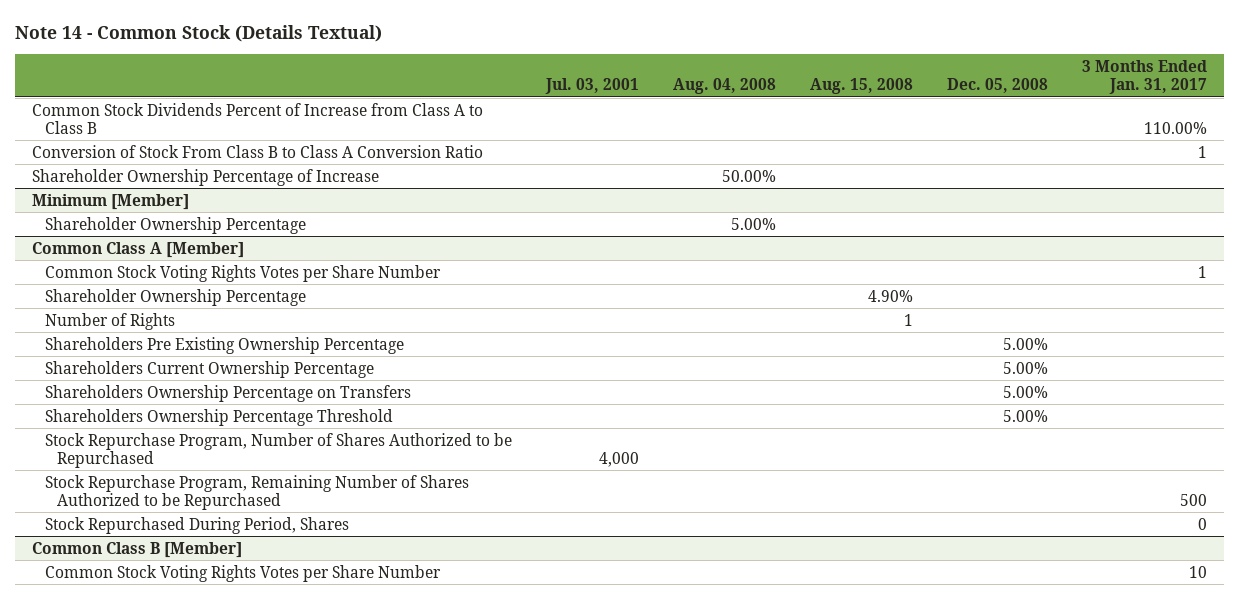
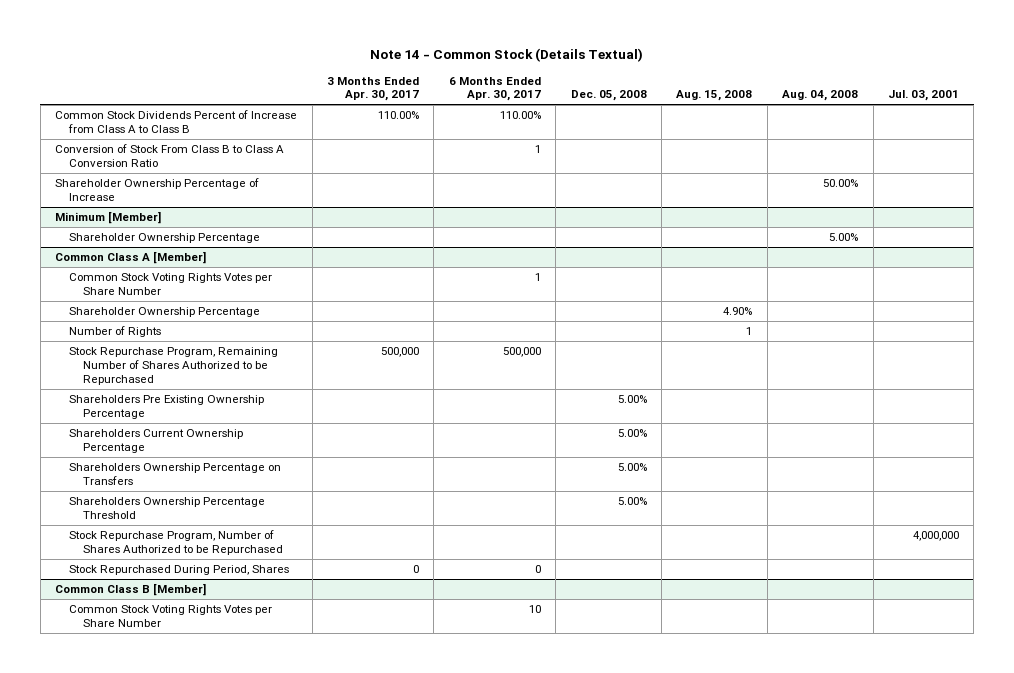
- | Jul. 03, 2001 | Aug. 04, 2008 | Aug. 15, 2008 | Dec. 05, 2008 | 3 Months Ended Jan. 31, 2017
+ | 3 Months Ended Apr. 30, 2017 | 6 Months Ended Apr. 30, 2017 | Dec. 05, 2008 | Aug. 15, 2008 | Aug. 04, 2008 | Jul. 03, 2001
@ Common Class A [Member]
moved up: Stock Repurchase Program, Remaining Number of Shares Authorized to be Repurchased | 500,000 | 500,000 | | | |
- Stock Repurchase Program, Number of Shares Authorized to be Repurchased | 4,000 | | | |
+ Stock Repurchase Program, Number of Shares Authorized to be Repurchased | | | | | | 4,000,000

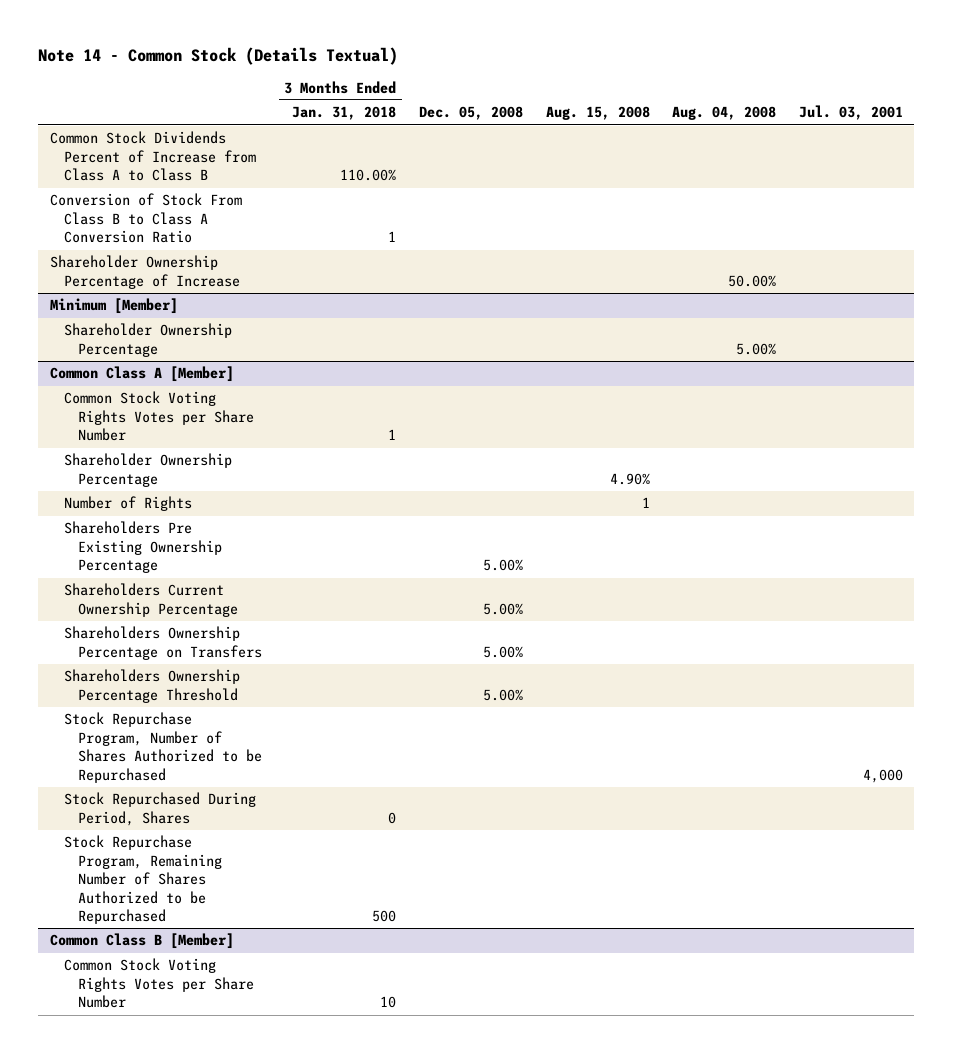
- | 3 Months Ended Apr. 30, 2017 | 6 Months Ended Apr. 30, 2017 | Dec. 05, 2008 | Aug. 15, 2008 | Aug. 04, 2008 | Jul. 03, 2001
+ | 3 Months Ended Jan. 31, 2018 | Dec. 05, 2008 | Aug. 15, 2008 | Aug. 04, 2008 | Jul. 03, 2001
@ Common Class A [Member]
- Stock Repurchase Program, Number of Shares Authorized to be Repurchased | | | | | | 4,000,000
+ Stock Repurchase Program, Number of Shares Authorized to be Repurchased | | | | | 4,000
moved down: Stock Repurchase Program, Remaining Number of Shares Authorized to be Repurchased | 500 | | | |

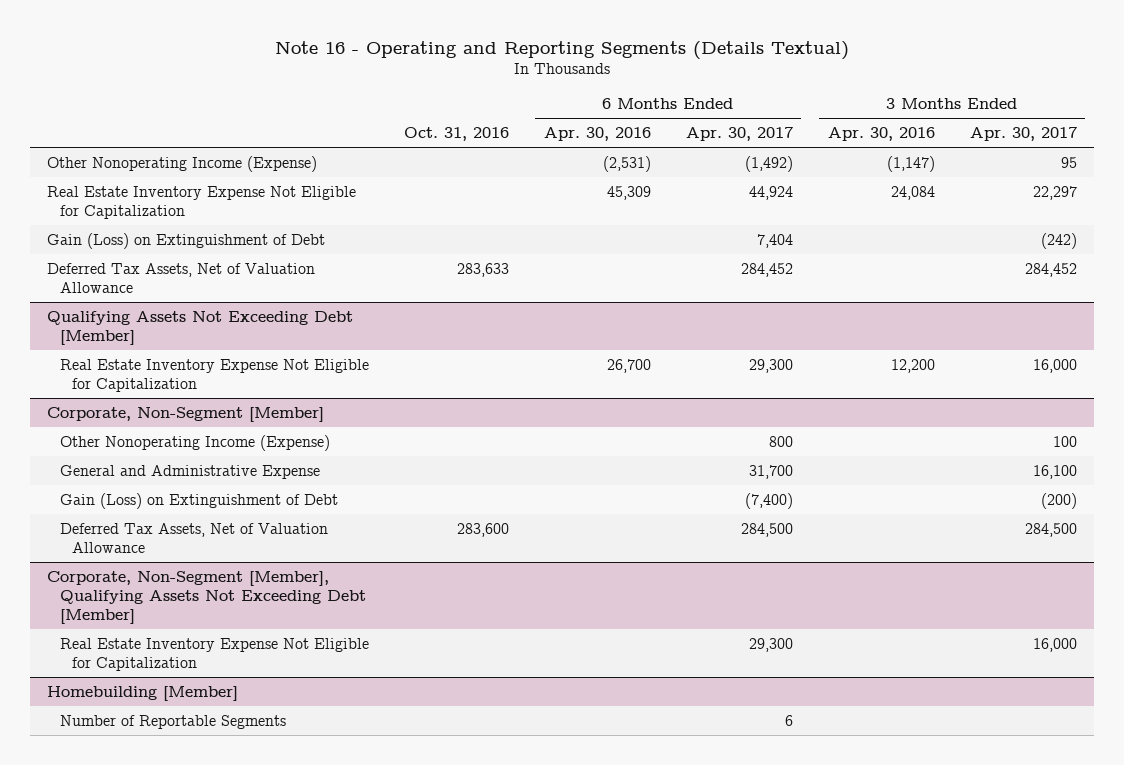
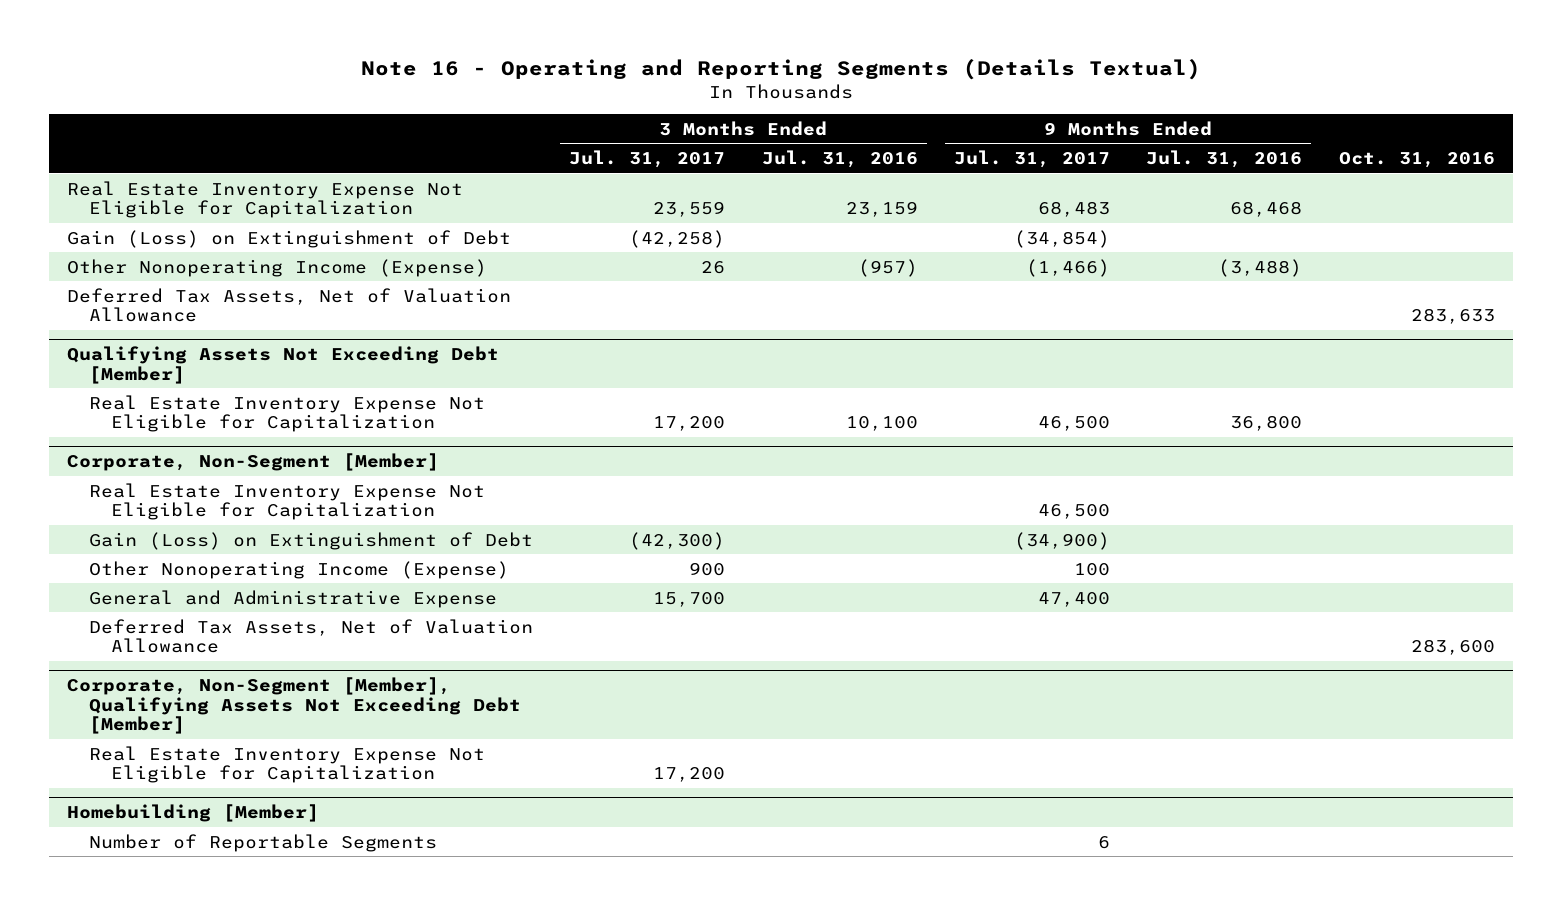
- | Oct. 31, 2016 | 6 Months Ended Apr. 30, 2016 | 6 Months Ended Apr. 30, 2017 | 3 Months Ended Apr. 30, 2016 | 3 Months Ended Apr. 30, 2017
+ | 3 Months Ended Jul. 31, 2017 | 3 Months Ended Jul. 31, 2016 | 9 Months Ended Jul. 31, 2017 | 9 Months Ended Jul. 31, 2016 | Oct. 31, 2016
moved down: Other Nonoperating Income (Expense) | 26 | (957) | (1,466) | (3,488) |
@ Corporate, Non-Segment [Member]
+ Real Estate Inventory Expense Not Eligible for Capitalization | | | 46,500 | |
moved up: Gain (Loss) on Extinguishment of Debt | (42,300) | | (34,900) | |

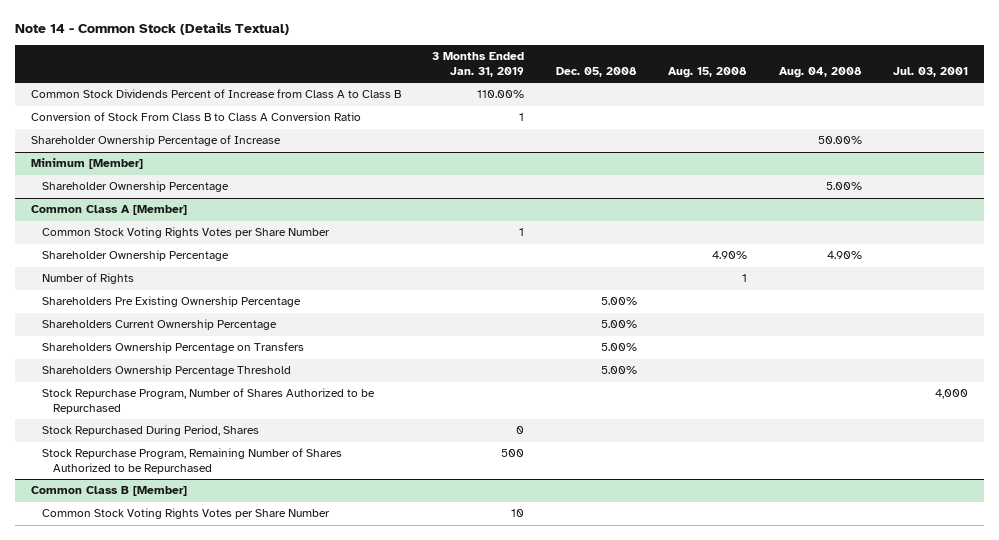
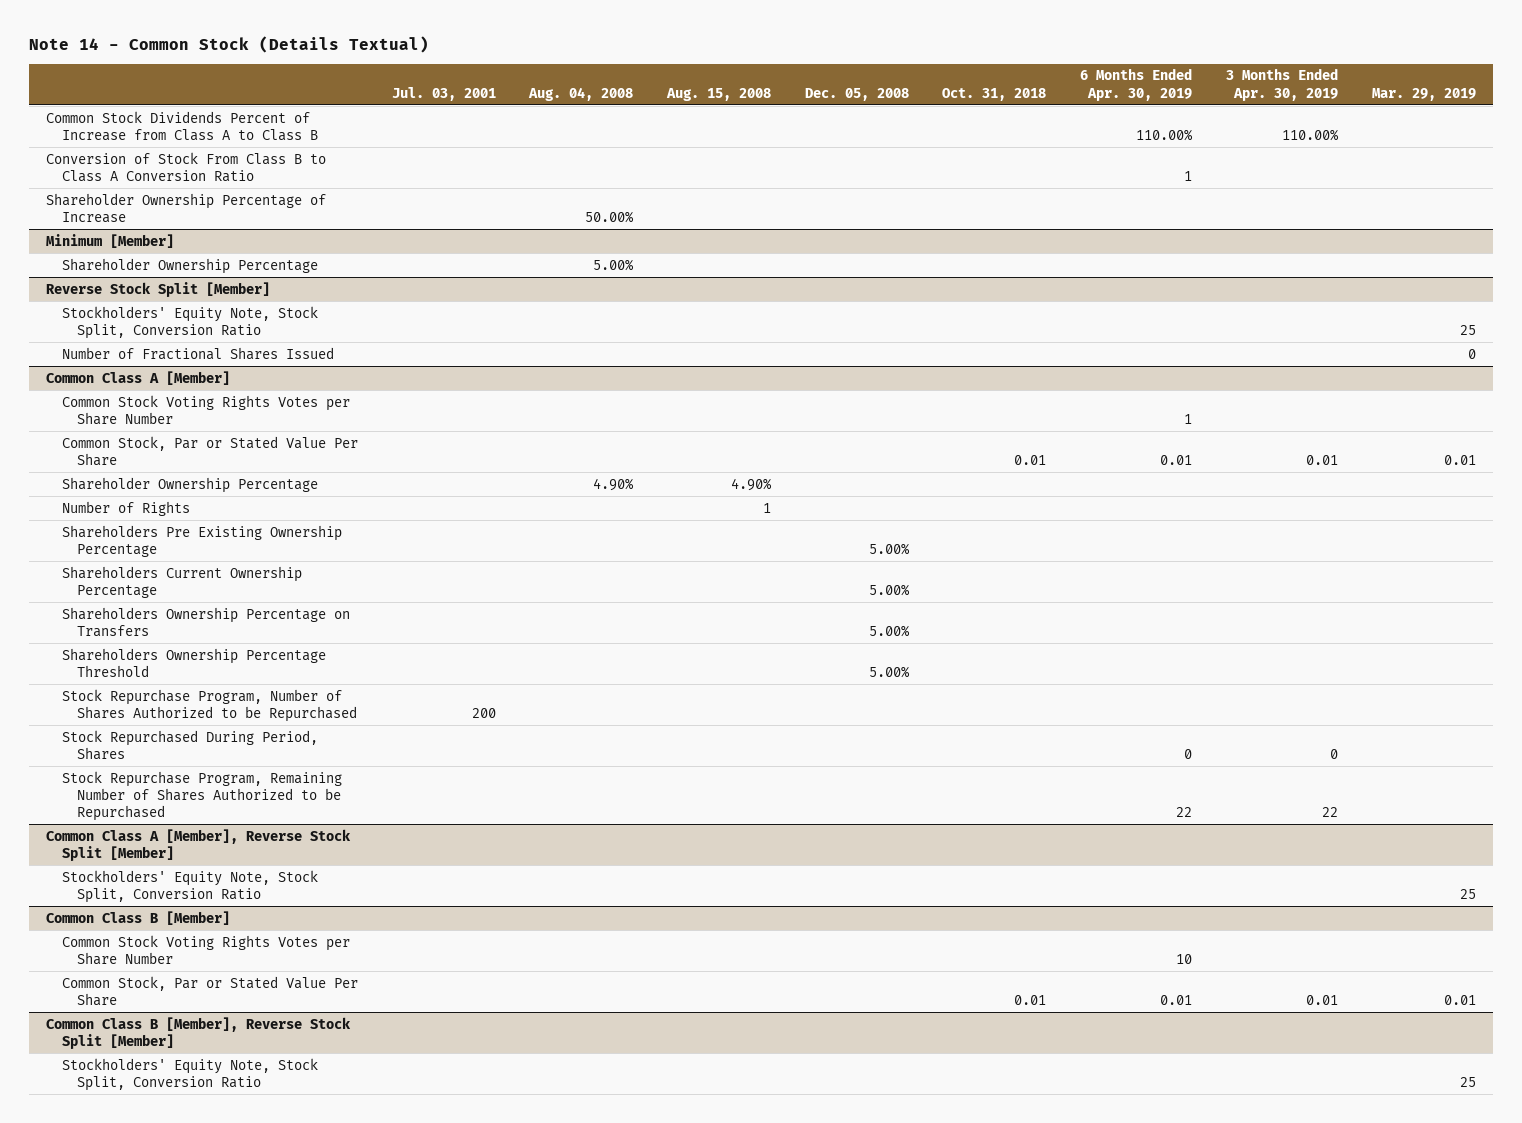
- | 3 Months Ended Jan. 31, 2019 | Dec. 05, 2008 | Aug. 15, 2008 | Aug. 04, 2008 | Jul. 03, 2001
+ | Jul. 03, 2001 | Aug. 04, 2008 | Aug. 15, 2008 | Dec. 05, 2008 | Oct. 31, 2018 | 6 Months Ended Apr. 30, 2019 | 3 Months Ended Apr. 30, 2019 | Mar. 29, 2019
+ Reverse Stock Split [Member]
+ Stockholders' Equity Note, Stock Split, Conversion Ratio | | | | | | | | 25
+ Number of Fractional Shares Issued | | | | | | | | 0
@ Common Class A [Member]
+ Common Stock, Par or Stated Value Per Share | | | | | 0.01 | 0.01 | 0.01 | 0.01
- Stock Repurchase Program, Number of Shares Authorized to be Repurchased | | | | | 4,000
+ Stock Repurchase Program, Number of Shares Authorized to be Repurchased | 200 | | | | | | |
+ Common Class A [Member], Reverse Stock Split [Member]
+ Stockholders' Equity Note, Stock Split, Conversion Ratio | | | | | | | | 25
@ Common Class B [Member]
+ Common Stock, Par or Stated Value Per Share | | | | | 0.01 | 0.01 | 0.01 | 0.01
+ Common Class B [Member], Reverse Stock Split [Member]
+ Stockholders' Equity Note, Stock Split, Conversion Ratio | | | | | | | | 25

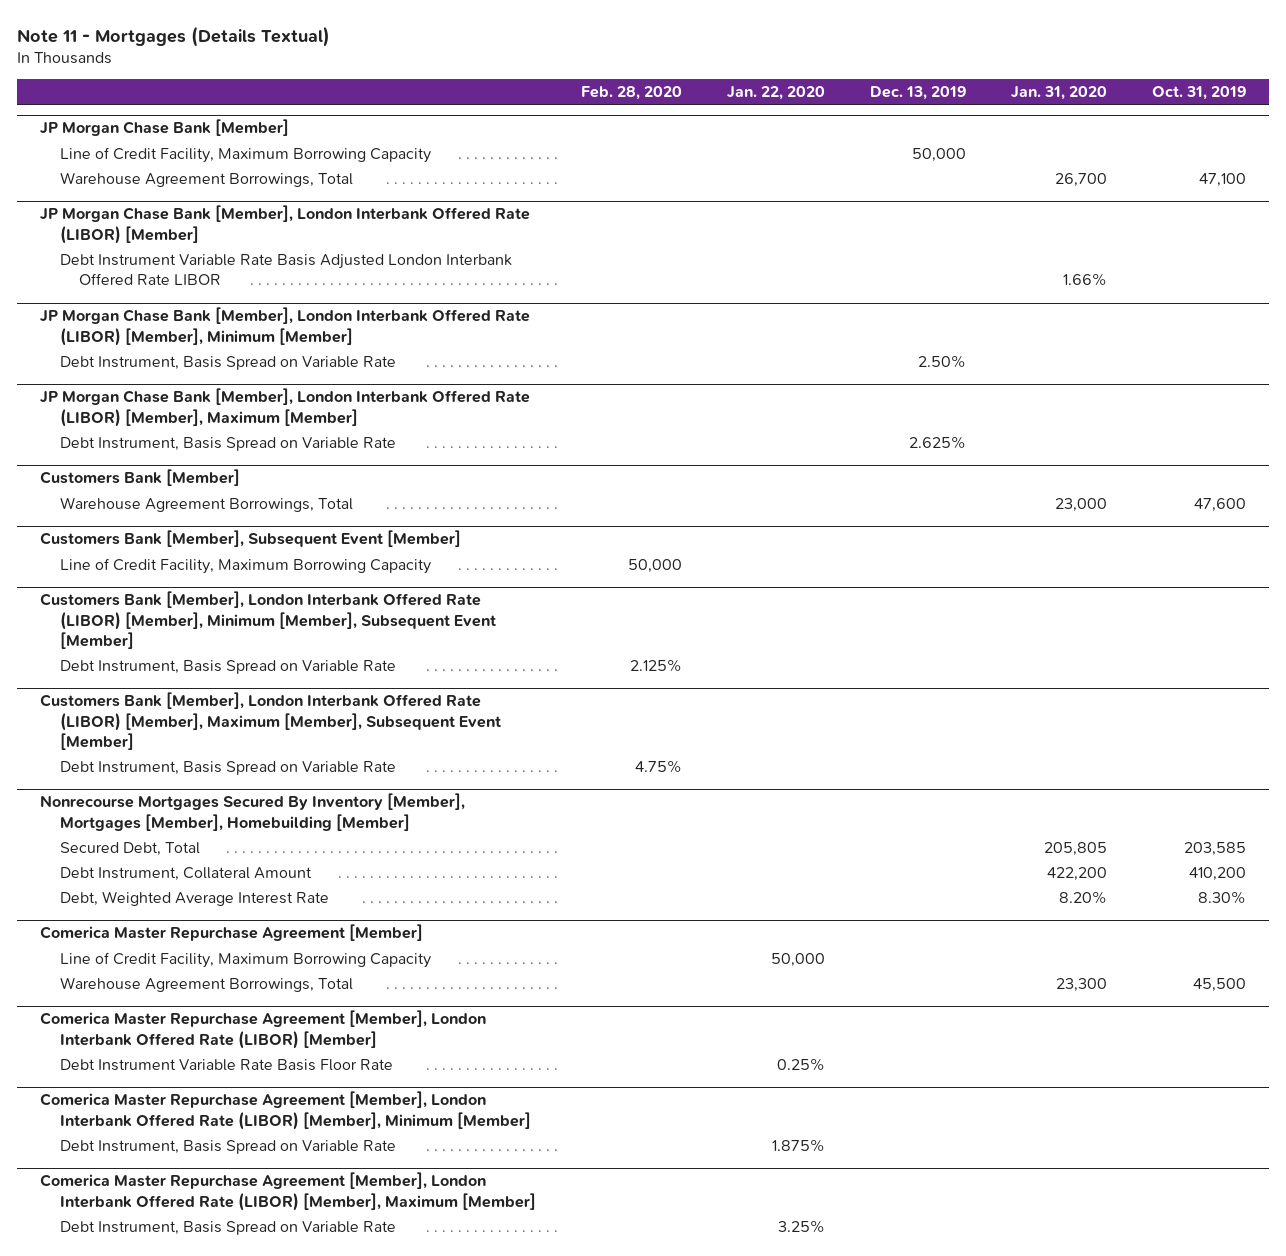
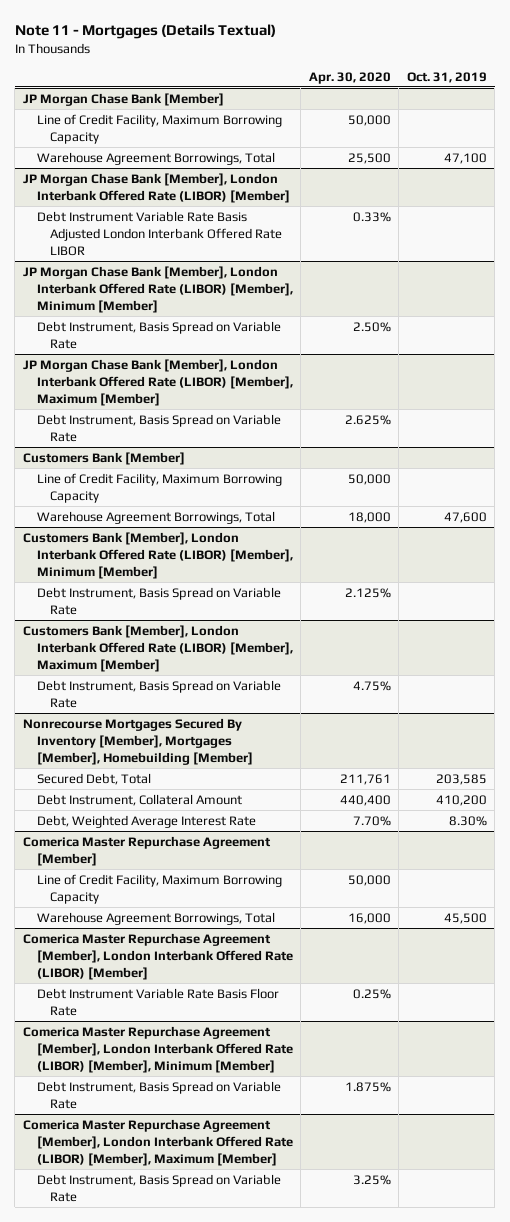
- | Feb. 28, 2020 | Jan. 22, 2020 | Dec. 13, 2019 | Jan. 31, 2020 | Oct. 31, 2019
+ | Apr. 30, 2020 | Oct. 31, 2019
@ Customers Bank [Member]
+ Line of Credit Facility, Maximum Borrowing Capacity | 50,000 |
- Customers Bank [Member], Subsequent Event [Member]
- Line of Credit Facility, Maximum Borrowing Capacity | 50,000 | | | |
- Customers Bank [Member], London Interbank Offered Rate (LIBOR) [Member], Minimum [Member], Subsequent Event [Member]
+ Customers Bank [Member], London Interbank Offered Rate (LIBOR) [Member], Minimum [Member]
- Customers Bank [Member], London Interbank Offered Rate (LIBOR) [Member], Maximum [Member], Subsequent Event [Member]
+ Customers Bank [Member], London Interbank Offered Rate (LIBOR) [Member], Maximum [Member]

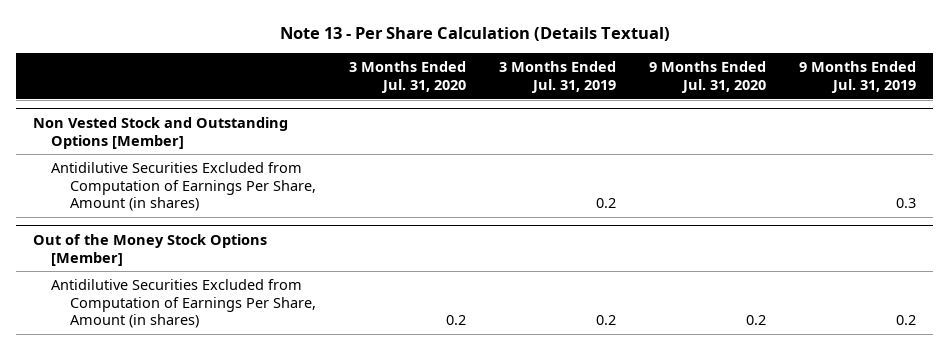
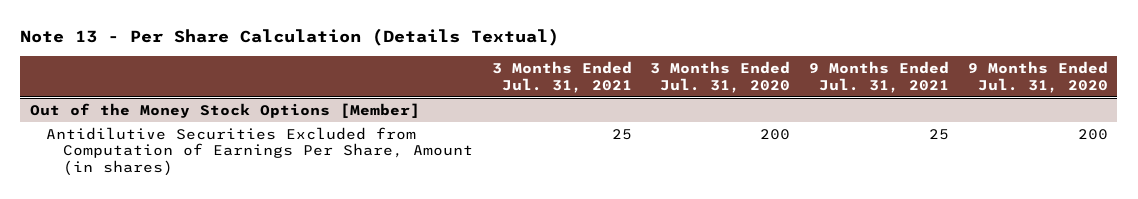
- | 3 Months Ended Jul. 31, 2020 | 3 Months Ended Jul. 31, 2019 | 9 Months Ended Jul. 31, 2020 | 9 Months Ended Jul. 31, 2019
+ | 3 Months Ended Jul. 31, 2021 | 3 Months Ended Jul. 31, 2020 | 9 Months Ended Jul. 31, 2021 | 9 Months Ended Jul. 31, 2020
- Non Vested Stock and Outstanding Options [Member]
- Antidilutive Securities Excluded from Computation of Earnings Per Share, Amount (in shares) | | 0.2 | | 0.3
@ Out of the Money Stock Options [Member]
- Antidilutive Securities Excluded from Computation of Earnings Per Share, Amount (in shares) | 0.2 | 0.2 | 0.2 | 0.2
+ Antidilutive Securities Excluded from Computation of Earnings Per Share, Amount (in shares) | 25 | 200 | 25 | 200

